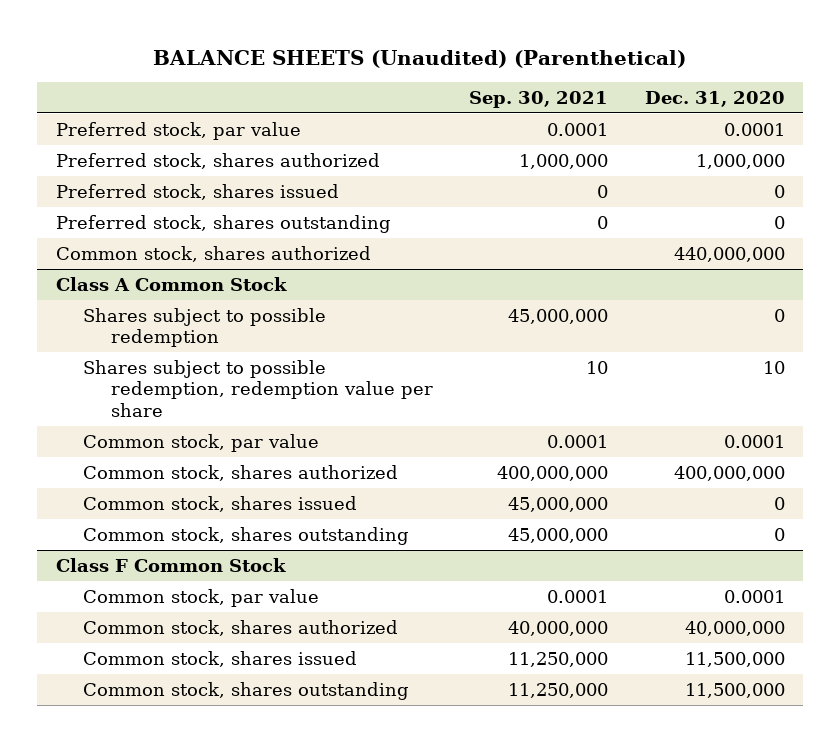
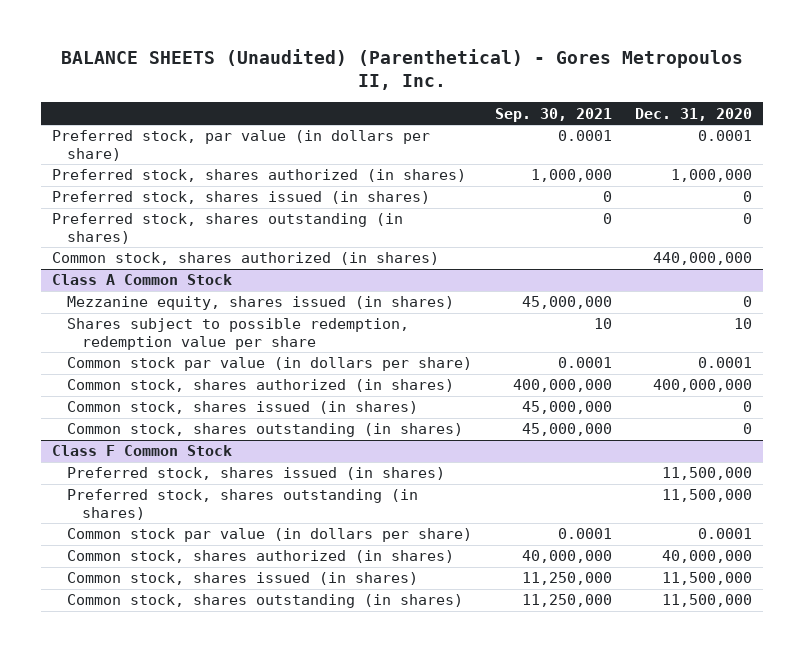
- BALANCE SHEETS (Unaudited) (Parenthetical)
+ BALANCE SHEETS (Unaudited) (Parenthetical) - Gores Metropoulos II, Inc.
- Preferred stock, par value | 0.0001 | 0.0001
- Preferred stock, shares authorized | 1,000,000 | 1,000,000
- Preferred stock, shares issued | 0 | 0
- Preferred stock, shares outstanding | 0 | 0
- Common stock, shares authorized | | 440,000,000
+ Preferred stock, par value (in dollars per share) | 0.0001 | 0.0001
+ Preferred stock, shares authorized (in shares) | 1,000,000 | 1,000,000
+ Preferred stock, shares issued (in shares) | 0 | 0
+ Preferred stock, shares outstanding (in shares) | 0 | 0
+ Common stock, shares authorized (in shares) | | 440,000,000
@ Class A Common Stock
- Shares subject to possible redemption | 45,000,000 | 0
+ Mezzanine equity, shares issued (in shares) | 45,000,000 | 0
- Common stock, par value | 0.0001 | 0.0001
- Common stock, shares authorized | 400,000,000 | 400,000,000
- Common stock, shares issued | 45,000,000 | 0
- Common stock, shares outstanding | 45,000,000 | 0
+ Common stock par value (in dollars per share) | 0.0001 | 0.0001
+ Common stock, shares authorized (in shares) | 400,000,000 | 400,000,000
+ Common stock, shares issued (in shares) | 45,000,000 | 0
+ Common stock, shares outstanding (in shares) | 45,000,000 | 0
@ Class F Common Stock
- Common stock, par value | 0.0001 | 0.0001
- Common stock, shares authorized | 40,000,000 | 40,000,000
- Common stock, shares issued | 11,250,000 | 11,500,000
- Common stock, shares outstanding | 11,250,000 | 11,500,000
+ Preferred stock, shares issued (in shares) | | 11,500,000
+ Preferred stock, shares outstanding (in shares) | | 11,500,000
+ Common stock par value (in dollars per share) | 0.0001 | 0.0001
+ Common stock, shares authorized (in shares) | 40,000,000 | 40,000,000
+ Common stock, shares issued (in shares) | 11,250,000 | 11,500,000
+ Common stock, shares outstanding (in shares) | 11,250,000 | 11,500,000

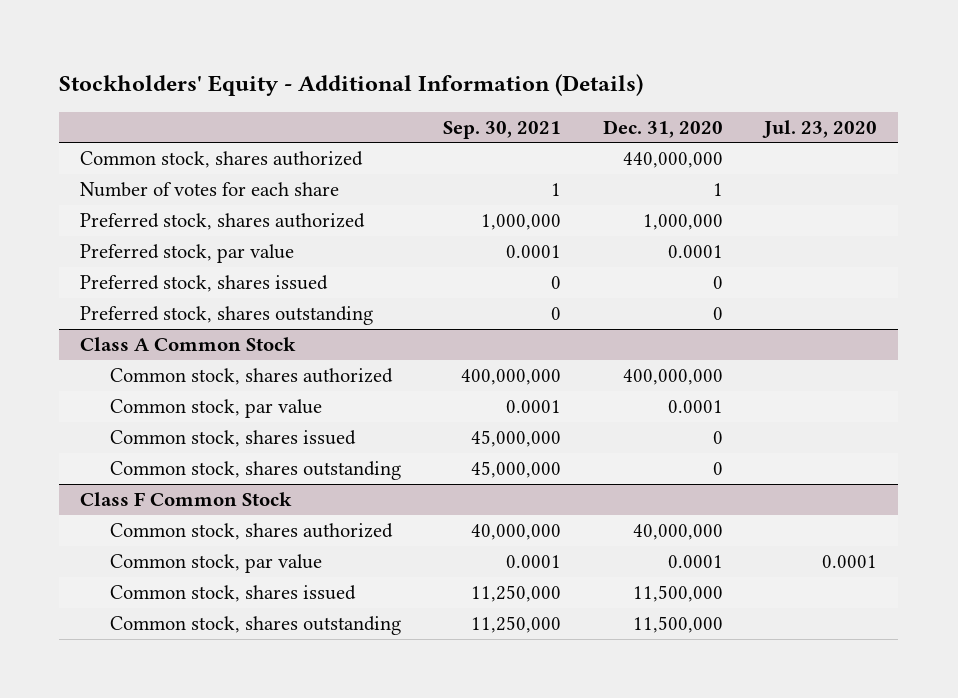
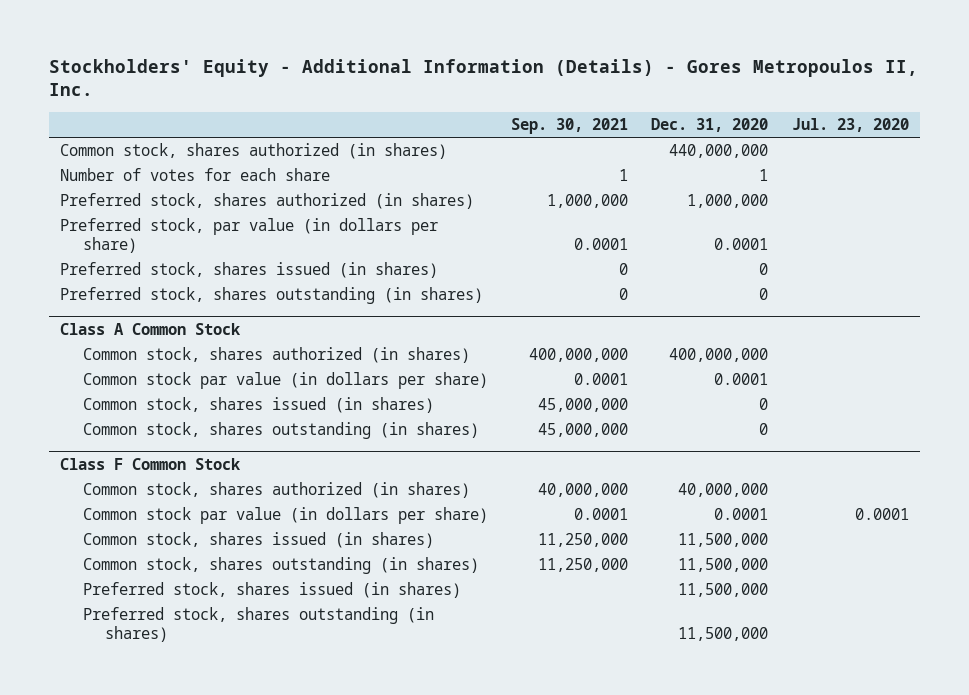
- Stockholders' Equity - Additional Information (Details)
+ Stockholders' Equity - Additional Information (Details) - Gores Metropoulos II, Inc.
- Common stock, shares authorized | | 440,000,000 |
+ Common stock, shares authorized (in shares) | | 440,000,000 |
- Preferred stock, shares authorized | 1,000,000 | 1,000,000 |
- Preferred stock, par value | 0.0001 | 0.0001 |
- Preferred stock, shares issued | 0 | 0 |
- Preferred stock, shares outstanding | 0 | 0 |
+ Preferred stock, shares authorized (in shares) | 1,000,000 | 1,000,000 |
+ Preferred stock, par value (in dollars per share) | 0.0001 | 0.0001 |
+ Preferred stock, shares issued (in shares) | 0 | 0 |
+ Preferred stock, shares outstanding (in shares) | 0 | 0 |
@ Class A Common Stock
- Common stock, shares authorized | 400,000,000 | 400,000,000 |
- Common stock, par value | 0.0001 | 0.0001 |
- Common stock, shares issued | 45,000,000 | 0 |
- Common stock, shares outstanding | 45,000,000 | 0 |
+ Common stock, shares authorized (in shares) | 400,000,000 | 400,000,000 |
+ Common stock par value (in dollars per share) | 0.0001 | 0.0001 |
+ Common stock, shares issued (in shares) | 45,000,000 | 0 |
+ Common stock, shares outstanding (in shares) | 45,000,000 | 0 |
@ Class F Common Stock
- Common stock, shares authorized | 40,000,000 | 40,000,000 |
- Common stock, par value | 0.0001 | 0.0001 | 0.0001
- Common stock, shares issued | 11,250,000 | 11,500,000 |
- Common stock, shares outstanding | 11,250,000 | 11,500,000 |
+ Common stock, shares authorized (in shares) | 40,000,000 | 40,000,000 |
+ Common stock par value (in dollars per share) | 0.0001 | 0.0001 | 0.0001
+ Common stock, shares issued (in shares) | 11,250,000 | 11,500,000 |
+ Common stock, shares outstanding (in shares) | 11,250,000 | 11,500,000 |
+ Preferred stock, shares issued (in shares) | | 11,500,000 |
+ Preferred stock, shares outstanding (in shares) | | 11,500,000 |

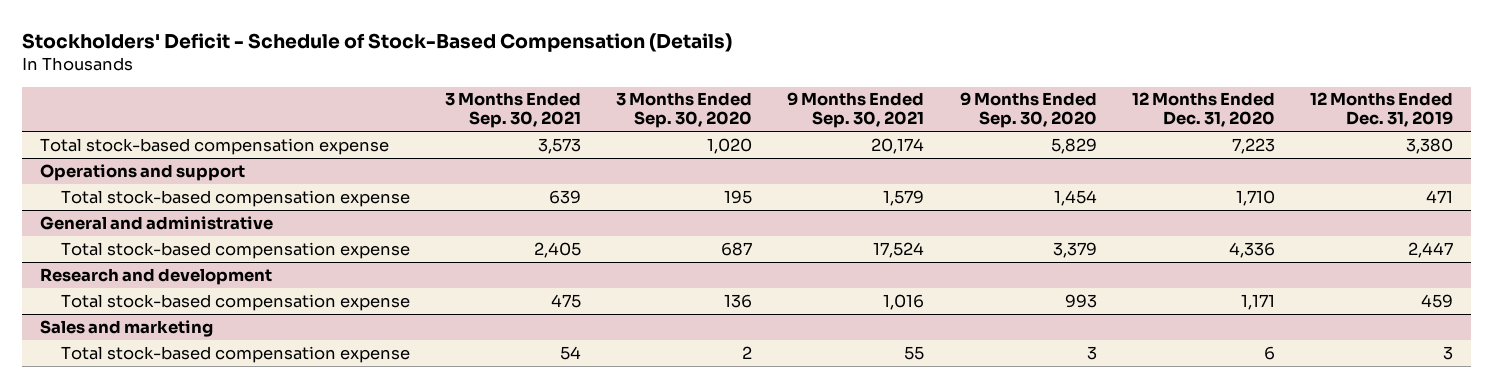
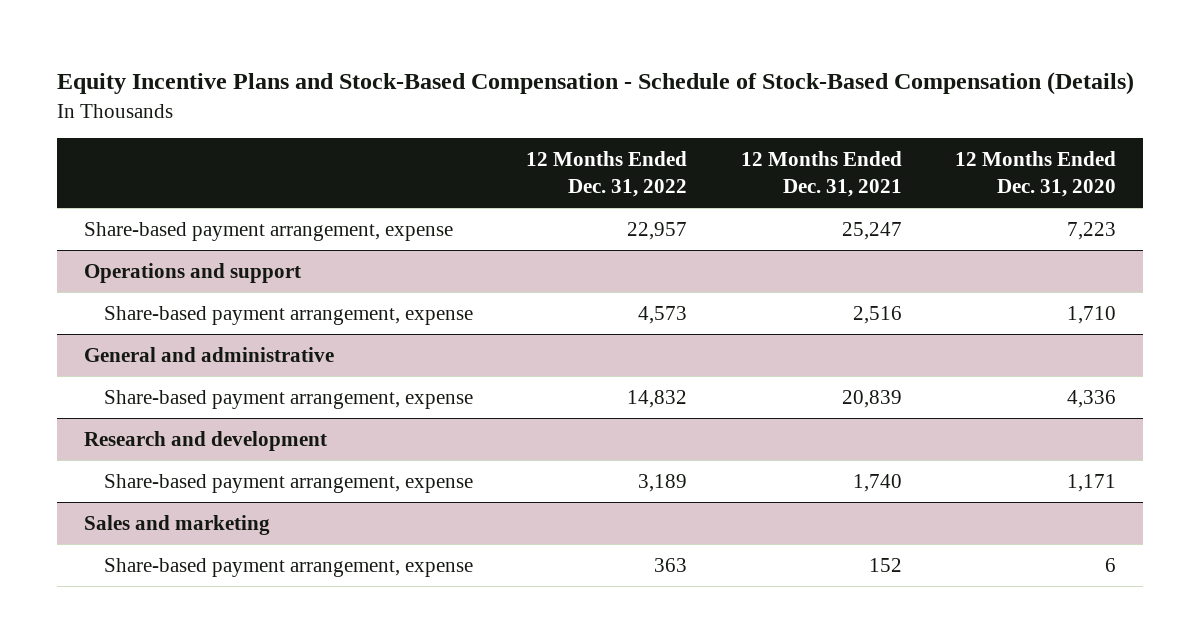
- Stockholders' Deficit - Schedule of Stock-Based Compensation (Details)
+ Equity Incentive Plans and Stock-Based Compensation - Schedule of Stock-Based Compensation (Details)
- | 3 Months Ended Sep. 30, 2021 | 3 Months Ended Sep. 30, 2020 | 9 Months Ended Sep. 30, 2021 | 9 Months Ended Sep. 30, 2020 | 12 Months Ended Dec. 31, 2020 | 12 Months Ended Dec. 31, 2019
+ | 12 Months Ended Dec. 31, 2022 | 12 Months Ended Dec. 31, 2021 | 12 Months Ended Dec. 31, 2020
- Total stock-based compensation expense | 3,573 | 1,020 | 20,174 | 5,829 | 7,223 | 3,380
+ Share-based payment arrangement, expense | 22,957 | 25,247 | 7,223
@ Operations and support
- Total stock-based compensation expense | 639 | 195 | 1,579 | 1,454 | 1,710 | 471
+ Share-based payment arrangement, expense | 4,573 | 2,516 | 1,710
@ General and administrative
- Total stock-based compensation expense | 2,405 | 687 | 17,524 | 3,379 | 4,336 | 2,447
+ Share-based payment arrangement, expense | 14,832 | 20,839 | 4,336
@ Research and development
- Total stock-based compensation expense | 475 | 136 | 1,016 | 993 | 1,171 | 459
+ Share-based payment arrangement, expense | 3,189 | 1,740 | 1,171
@ Sales and marketing
- Total stock-based compensation expense | 54 | 2 | 55 | 3 | 6 | 3
+ Share-based payment arrangement, expense | 363 | 152 | 6

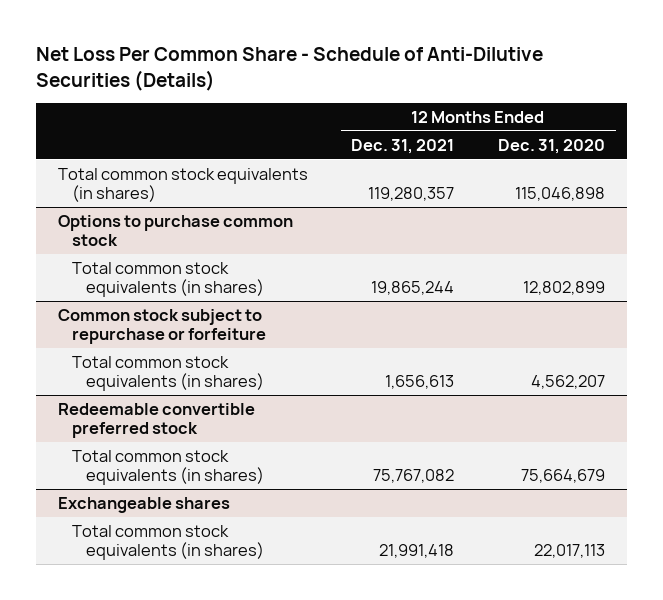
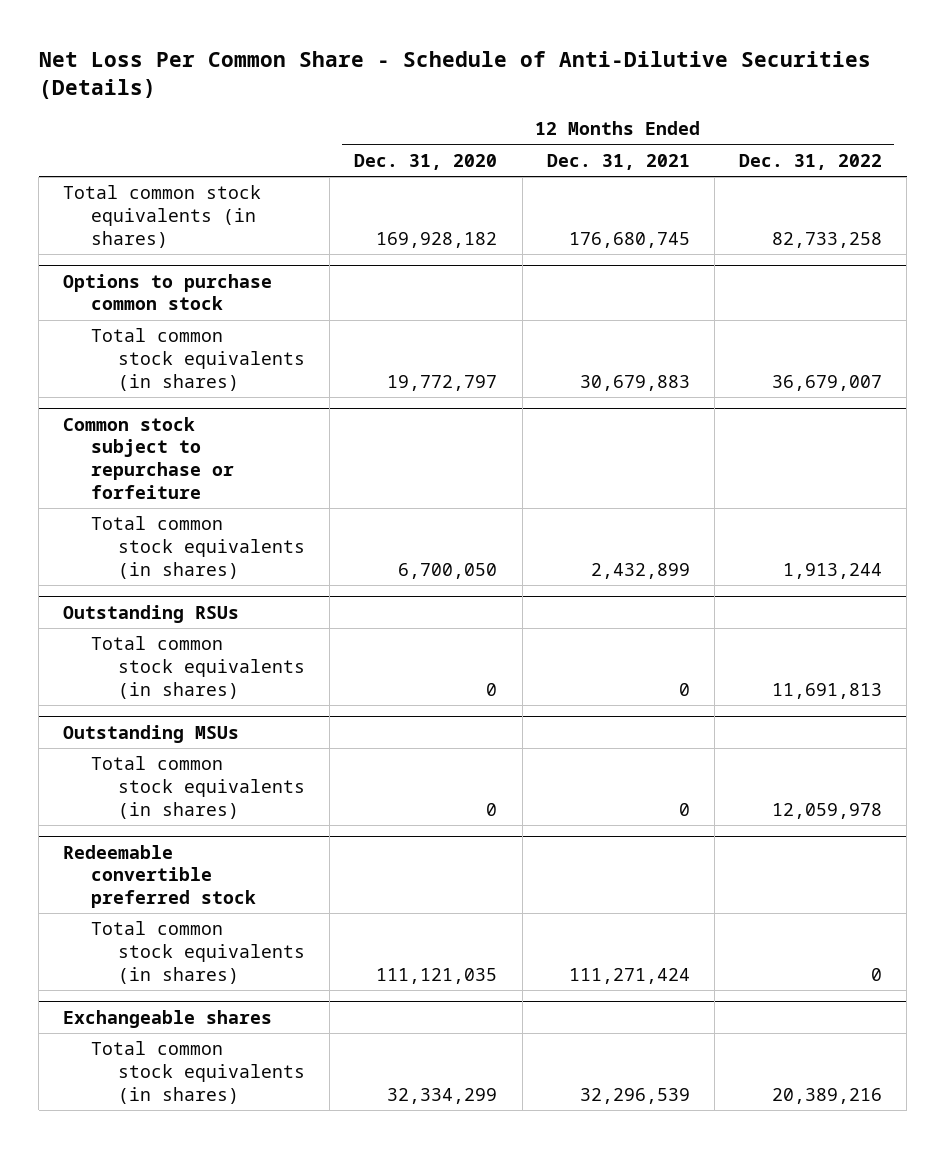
- | 12 Months Ended Dec. 31, 2021 | 12 Months Ended Dec. 31, 2020
+ | 12 Months Ended Dec. 31, 2020 | 12 Months Ended Dec. 31, 2021 | 12 Months Ended Dec. 31, 2022
- Total common stock equivalents (in shares) | 119,280,357 | 115,046,898
+ Total common stock equivalents (in shares) | 169,928,182 | 176,680,745 | 82,733,258
@ Options to purchase common stock
- Total common stock equivalents (in shares) | 19,865,244 | 12,802,899
+ Total common stock equivalents (in shares) | 19,772,797 | 30,679,883 | 36,679,007
@ Common stock subject to repurchase or forfeiture
- Total common stock equivalents (in shares) | 1,656,613 | 4,562,207
+ Total common stock equivalents (in shares) | 6,700,050 | 2,432,899 | 1,913,244
+ Outstanding RSUs
+ Total common stock equivalents (in shares) | 0 | 0 | 11,691,813
+ Outstanding MSUs
+ Total common stock equivalents (in shares) | 0 | 0 | 12,059,978
@ Redeemable convertible preferred stock
- Total common stock equivalents (in shares) | 75,767,082 | 75,664,679
+ Total common stock equivalents (in shares) | 111,121,035 | 111,271,424 | 0
@ Exchangeable shares
- Total common stock equivalents (in shares) | 21,991,418 | 22,017,113
+ Total common stock equivalents (in shares) | 32,334,299 | 32,296,539 | 20,389,216

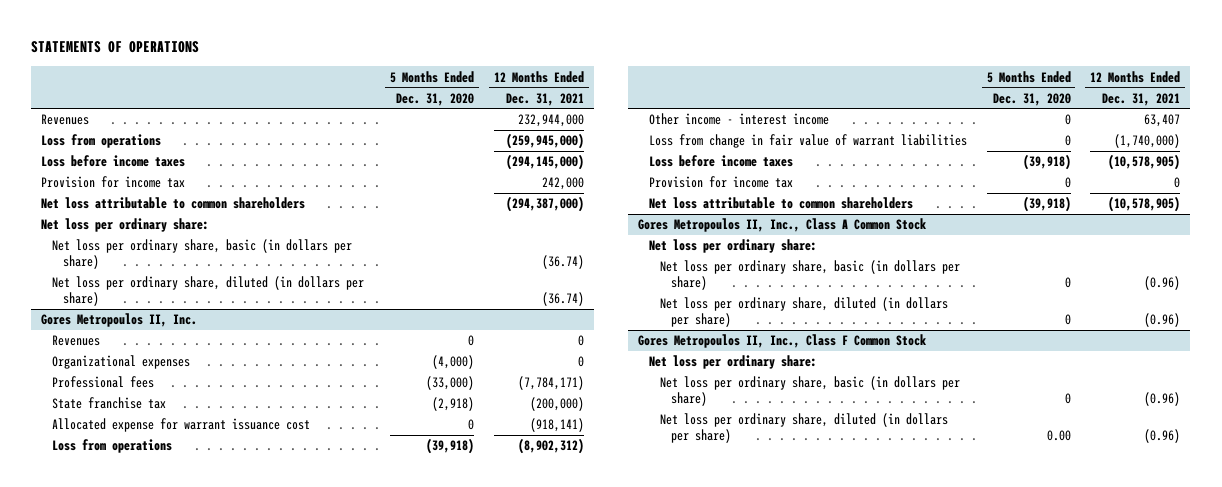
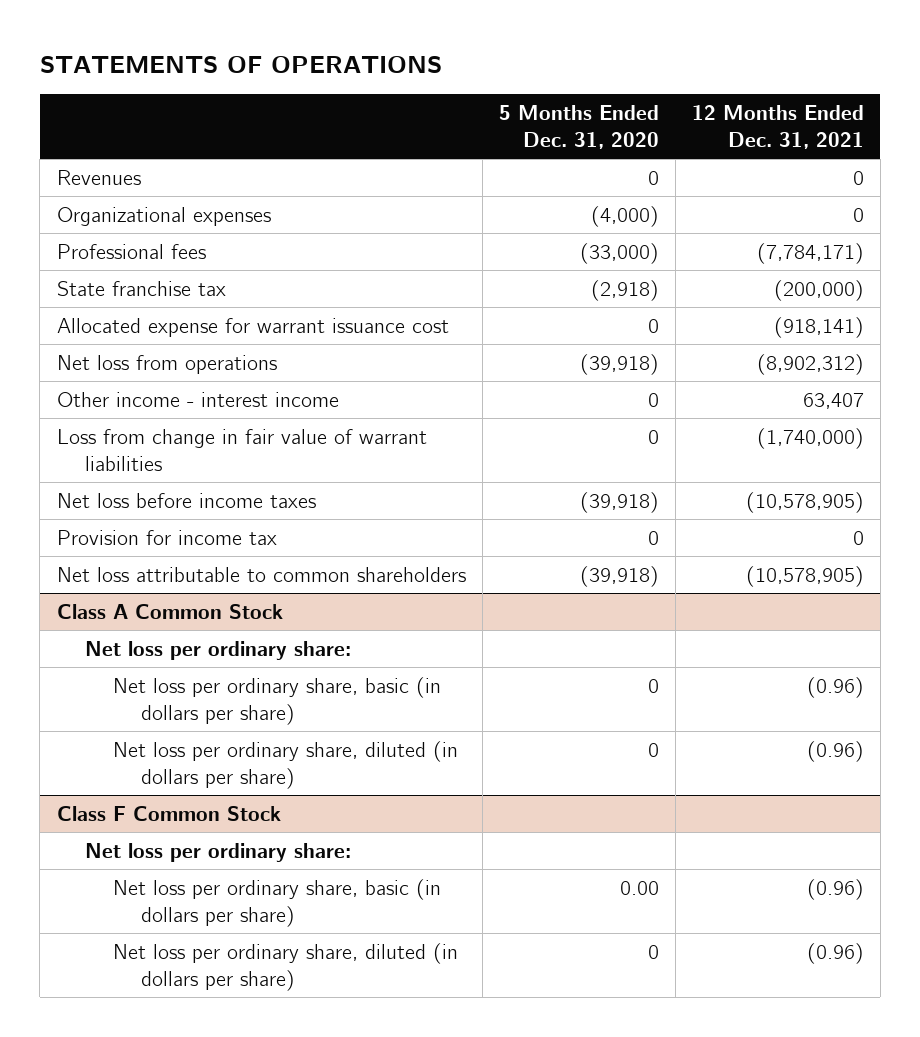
- Revenues | | 232,944,000
- Loss from operations | | (259,945,000)
- Loss before income taxes | | (294,145,000)
- Provision for income tax | | 242,000
- Net loss attributable to common shareholders | | (294,387,000)
- Net loss per ordinary share:
- Net loss per ordinary share, basic (in dollars per share) | | (36.74)
- Net loss per ordinary share, diluted (in dollars per share) | | (36.74)
- Gores Metropoulos II, Inc.
- Loss from operations | (39,918) | (8,902,312)
+ Net loss from operations | (39,918) | (8,902,312)
- Loss before income taxes | (39,918) | (10,578,905)
+ Net loss before income taxes | (39,918) | (10,578,905)
- Gores Metropoulos II, Inc., Class A Common Stock
+ Class A Common Stock
- Gores Metropoulos II, Inc., Class F Common Stock
+ Class F Common Stock
- Net loss per ordinary share, basic (in dollars per share) | 0 | (0.96)
- Net loss per ordinary share, diluted (in dollars per share) | 0.00 | (0.96)
+ Net loss per ordinary share, basic (in dollars per share) | 0.00 | (0.96)
+ Net loss per ordinary share, diluted (in dollars per share) | 0 | (0.96)

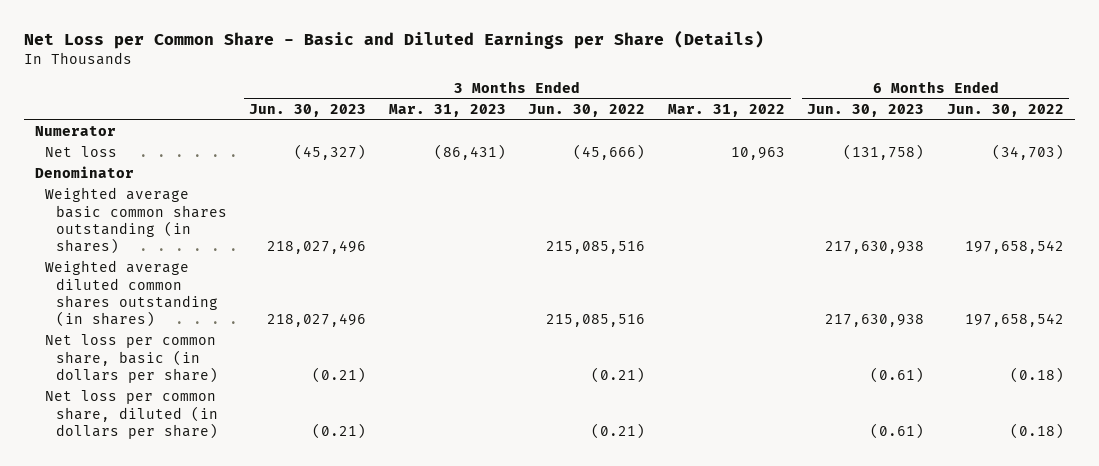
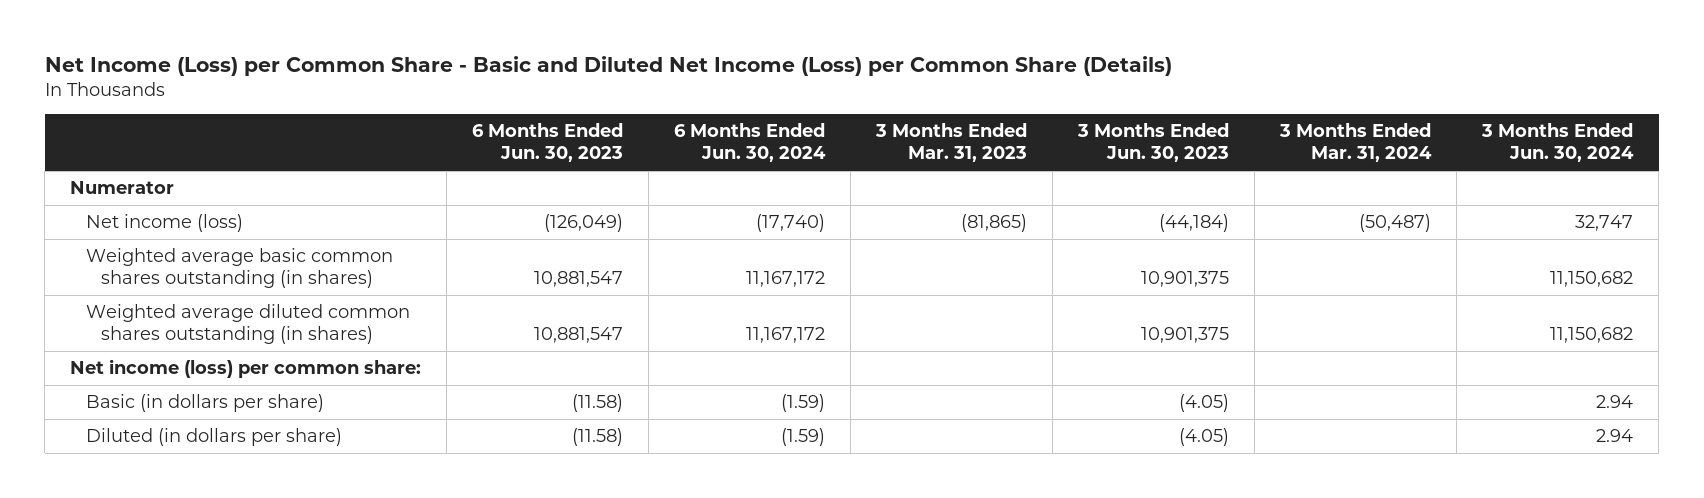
- Net Loss per Common Share - Basic and Diluted Earnings per Share (Details)
+ Net Income (Loss) per Common Share - Basic and Diluted Net Income (Loss) per Common Share (Details)
- | 3 Months Ended Jun. 30, 2023 | 3 Months Ended Mar. 31, 2023 | 3 Months Ended Jun. 30, 2022 | 3 Months Ended Mar. 31, 2022 | 6 Months Ended Jun. 30, 2023 | 6 Months Ended Jun. 30, 2022
+ | 6 Months Ended Jun. 30, 2023 | 6 Months Ended Jun. 30, 2024 | 3 Months Ended Mar. 31, 2023 | 3 Months Ended Jun. 30, 2023 | 3 Months Ended Mar. 31, 2024 | 3 Months Ended Jun. 30, 2024
- Net loss | (45,327) | (86,431) | (45,666) | 10,963 | (131,758) | (34,703)
- Denominator
- Weighted average basic common shares outstanding (in shares) | 218,027,496 | | 215,085,516 | | 217,630,938 | 197,658,542
- Weighted average diluted common shares outstanding (in shares) | 218,027,496 | | 215,085,516 | | 217,630,938 | 197,658,542
- Net loss per common share, basic (in dollars per share) | (0.21) | | (0.21) | | (0.61) | (0.18)
- Net loss per common share, diluted (in dollars per share) | (0.21) | | (0.21) | | (0.61) | (0.18)
+ Net income (loss) | (126,049) | (17,740) | (81,865) | (44,184) | (50,487) | 32,747
+ Weighted average basic common shares outstanding (in shares) | 10,881,547 | 11,167,172 | | 10,901,375 | | 11,150,682
+ Weighted average diluted common shares outstanding (in shares) | 10,881,547 | 11,167,172 | | 10,901,375 | | 11,150,682
+ Net income (loss) per common share:
+ Basic (in dollars per share) | (11.58) | (1.59) | | (4.05) | | 2.94
+ Diluted (in dollars per share) | (11.58) | (1.59) | | (4.05) | | 2.94

